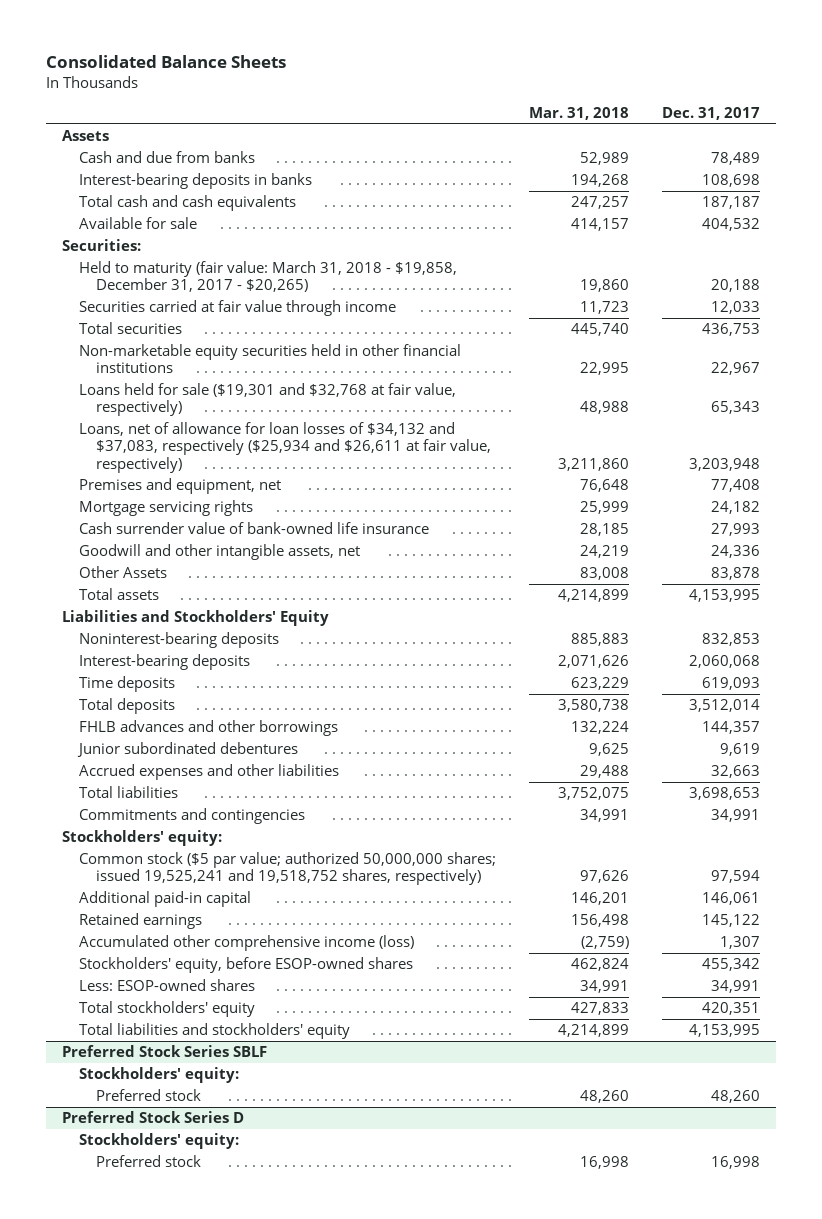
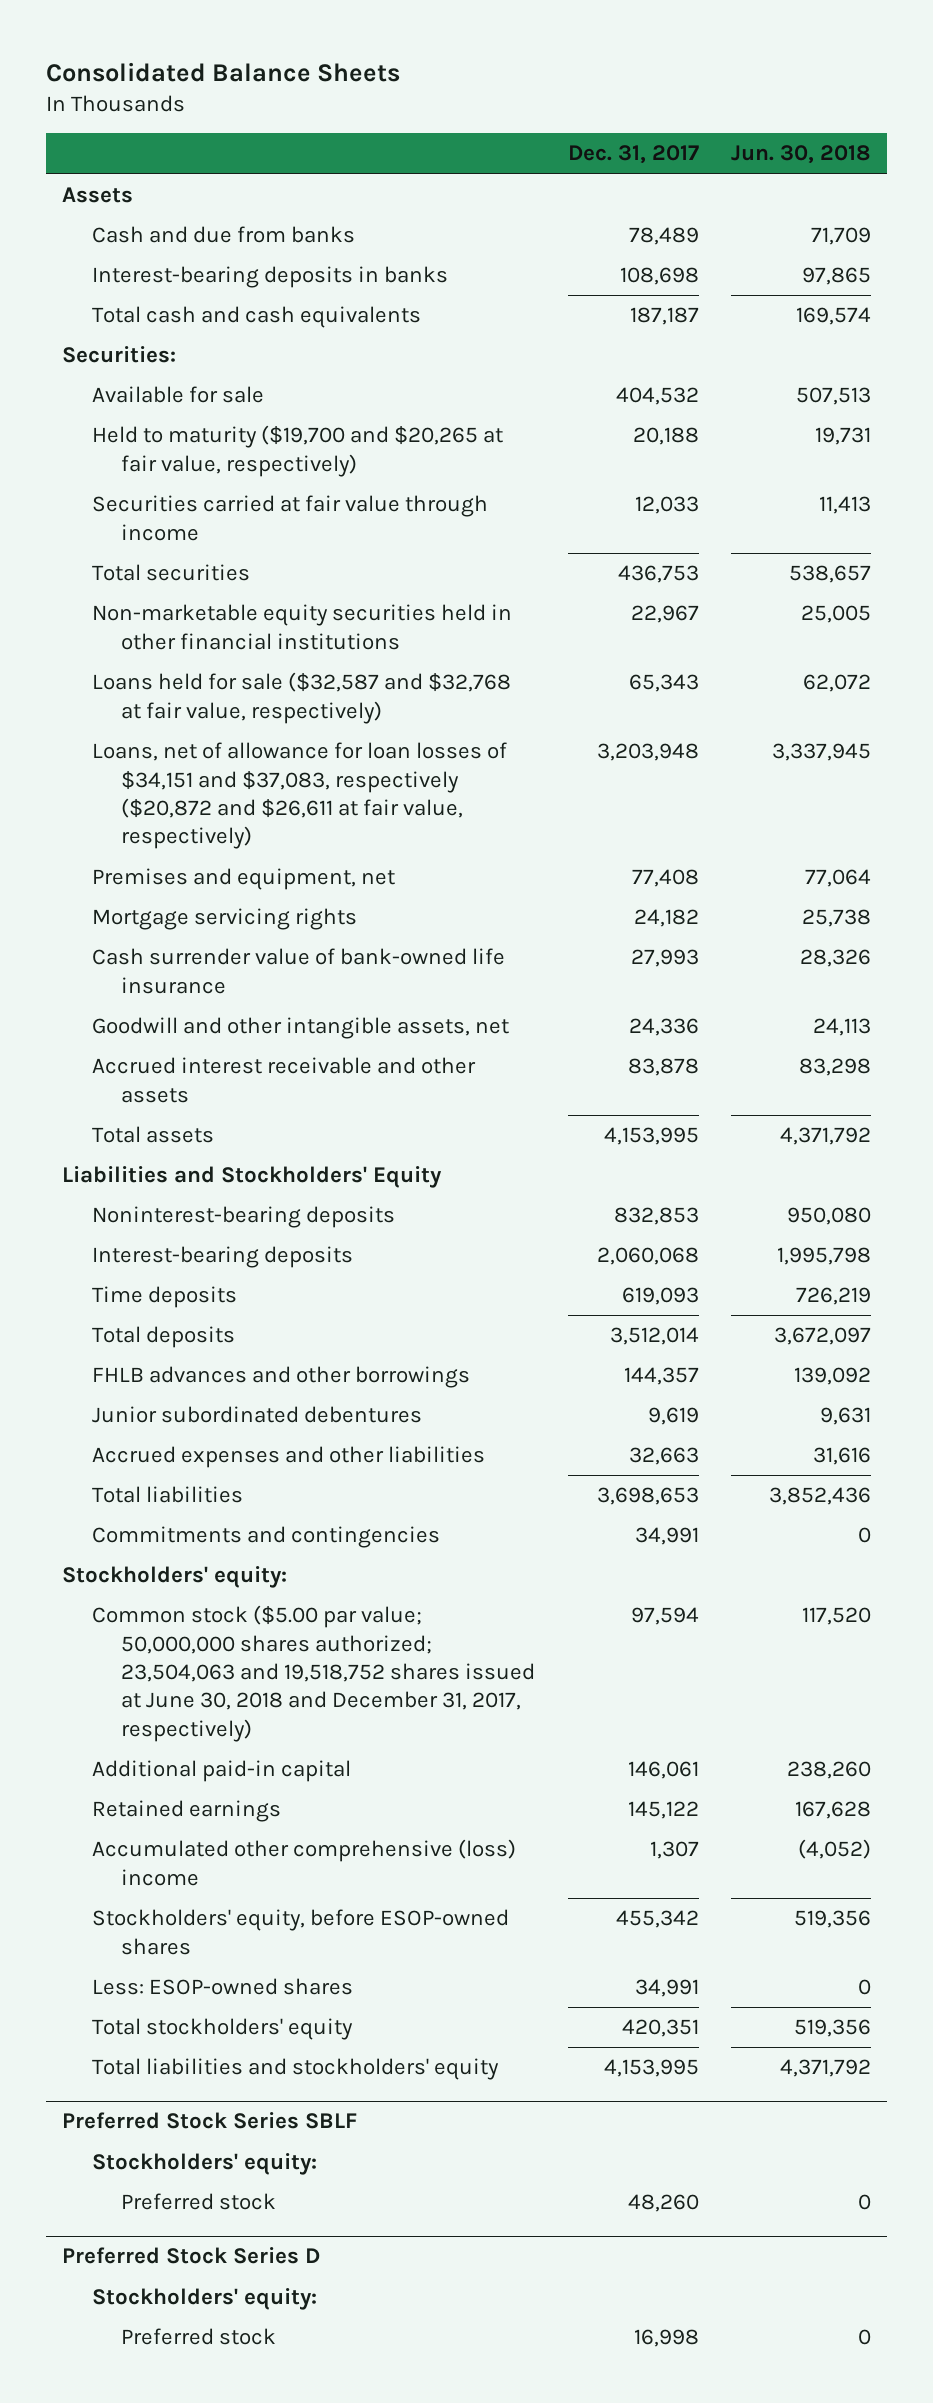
- | Mar. 31, 2018 | Dec. 31, 2017
+ | Dec. 31, 2017 | Jun. 30, 2018
- Held to maturity (fair value: March 31, 2018 - $19,858, December 31, 2017 - $20,265) | 19,860 | 20,188
moved down: Available for sale | 404,532 | 507,513
+ Held to maturity ($19,700 and $20,265 at fair value, respectively) | 20,188 | 19,731
- Loans held for sale ($19,301 and $32,768 at fair value, respectively) | 48,988 | 65,343
- Loans, net of allowance for loan losses of $34,132 and $37,083, respectively ($25,934 and $26,611 at fair value, respectively) | 3,211,860 | 3,203,948
+ Loans held for sale ($32,587 and $32,768 at fair value, respectively) | 65,343 | 62,072
+ Loans, net of allowance for loan losses of $34,151 and $37,083, respectively ($20,872 and $26,611 at fair value, respectively) | 3,203,948 | 3,337,945
- Other Assets | 83,008 | 83,878
+ Accrued interest receivable and other assets | 83,878 | 83,298
- Common stock ($5 par value; authorized 50,000,000 shares; issued 19,525,241 and 19,518,752 shares, respectively) | 97,626 | 97,594
+ Common stock ($5.00 par value; 50,000,000 shares authorized; 23,504,063 and 19,518,752 shares issued at June 30, 2018 and December 31, 2017, respectively) | 97,594 | 117,520
- Accumulated other comprehensive income (loss) | (2,759) | 1,307
+ Accumulated other comprehensive (loss) income | 1,307 | (4,052)

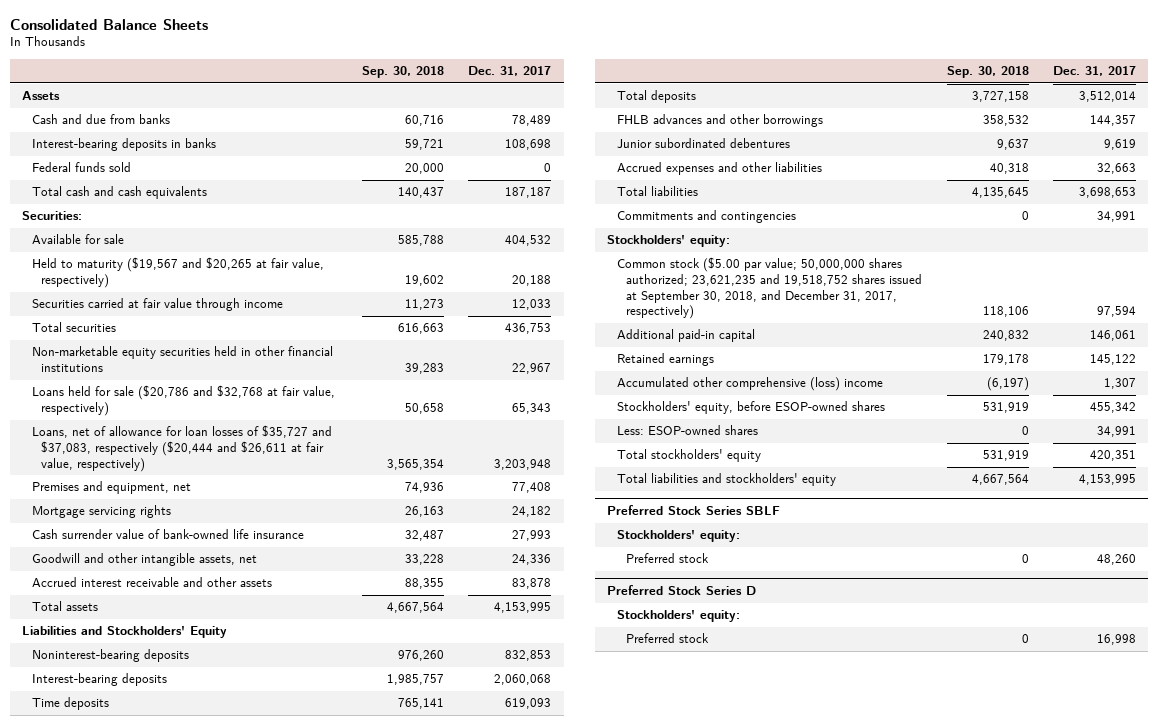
- | Dec. 31, 2017 | Jun. 30, 2018
+ | Sep. 30, 2018 | Dec. 31, 2017
+ Federal funds sold | 20,000 | 0
- Held to maturity ($19,700 and $20,265 at fair value, respectively) | 20,188 | 19,731
+ Held to maturity ($19,567 and $20,265 at fair value, respectively) | 19,602 | 20,188
- Loans held for sale ($32,587 and $32,768 at fair value, respectively) | 65,343 | 62,072
- Loans, net of allowance for loan losses of $34,151 and $37,083, respectively ($20,872 and $26,611 at fair value, respectively) | 3,203,948 | 3,337,945
+ Loans held for sale ($20,786 and $32,768 at fair value, respectively) | 50,658 | 65,343
+ Loans, net of allowance for loan losses of $35,727 and $37,083, respectively ($20,444 and $26,611 at fair value, respectively) | 3,565,354 | 3,203,948
- Common stock ($5.00 par value; 50,000,000 shares authorized; 23,504,063 and 19,518,752 shares issued at June 30, 2018 and December 31, 2017, respectively) | 97,594 | 117,520
+ Common stock ($5.00 par value; 50,000,000 shares authorized; 23,621,235 and 19,518,752 shares issued at September 30, 2018, and December 31, 2017, respectively) | 118,106 | 97,594

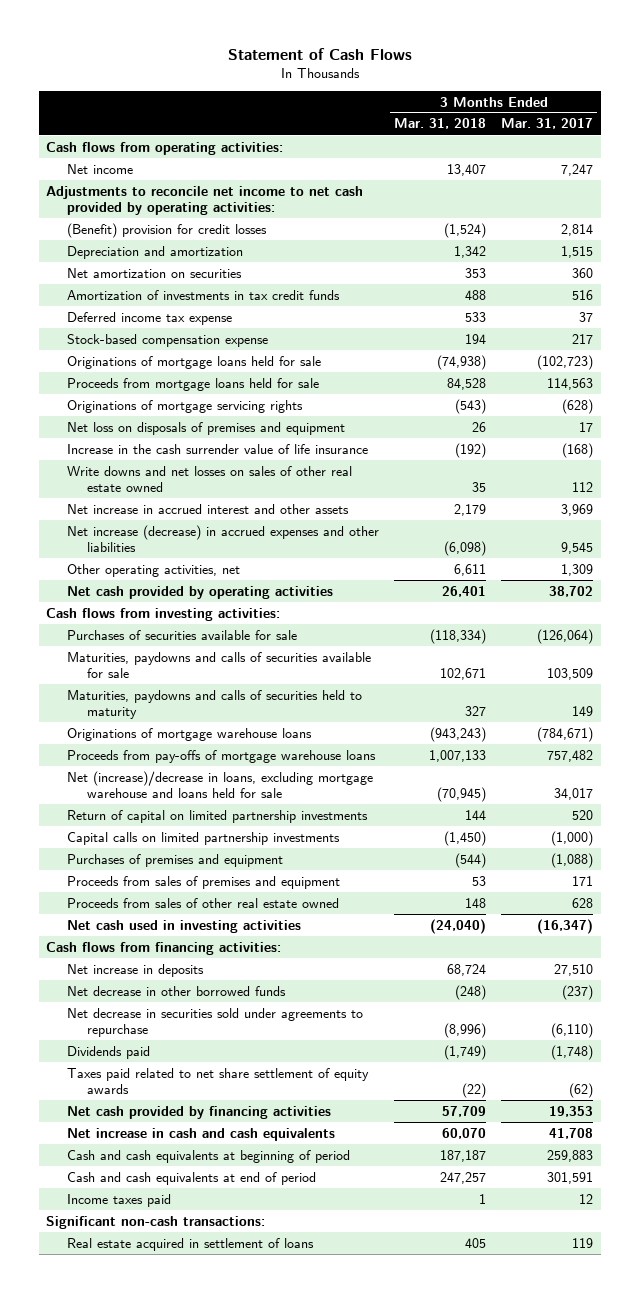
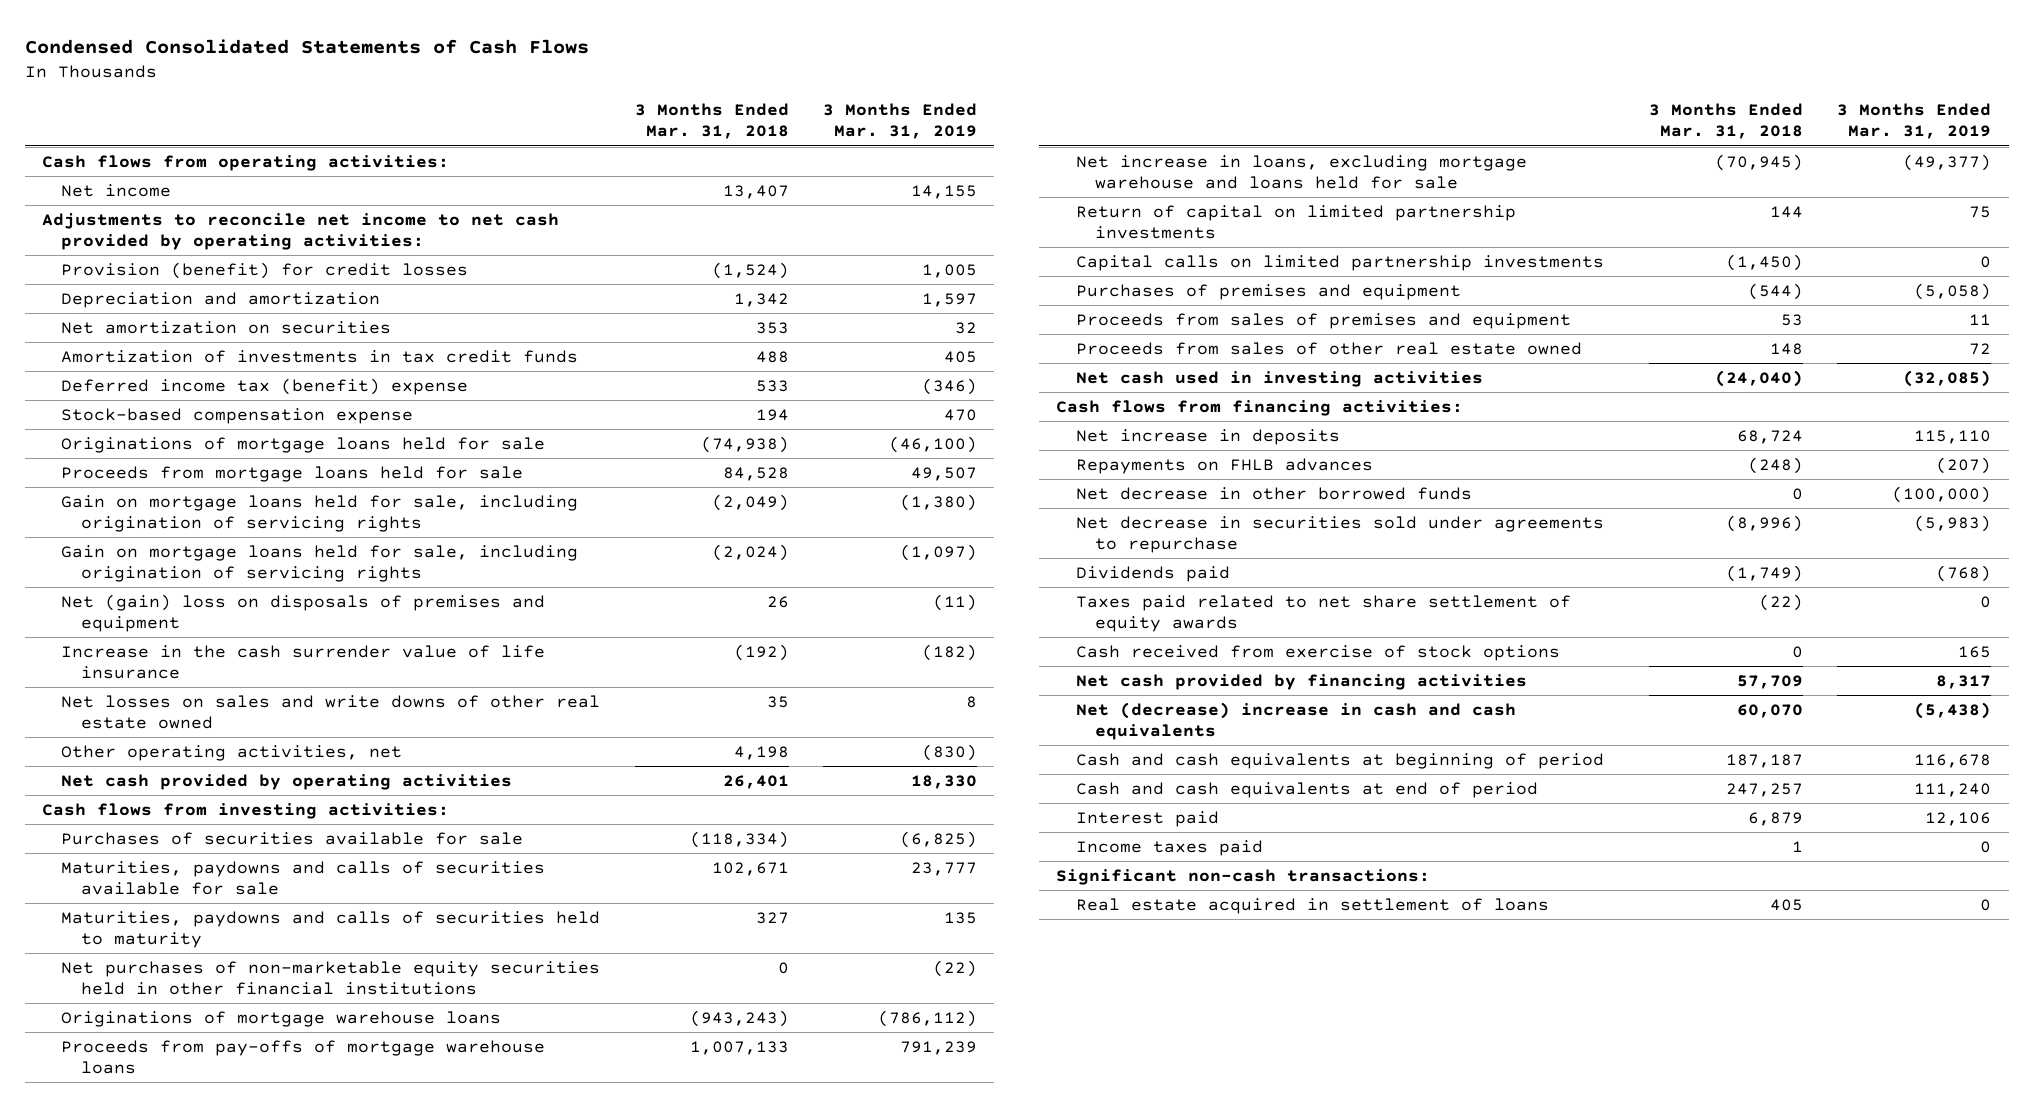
- Statement of Cash Flows
+ Condensed Consolidated Statements of Cash Flows
- | 3 Months Ended Mar. 31, 2018 | 3 Months Ended Mar. 31, 2017
+ | 3 Months Ended Mar. 31, 2018 | 3 Months Ended Mar. 31, 2019
- (Benefit) provision for credit losses | (1,524) | 2,814
+ Provision (benefit) for credit losses | (1,524) | 1,005
- Deferred income tax expense | 533 | 37
+ Deferred income tax (benefit) expense | 533 | (346)
- Originations of mortgage servicing rights | (543) | (628)
- Net loss on disposals of premises and equipment | 26 | 17
+ Gain on mortgage loans held for sale, including origination of servicing rights | (2,049) | (1,380)
+ Gain on mortgage loans held for sale, including origination of servicing rights | (2,024) | (1,097)
+ Net (gain) loss on disposals of premises and equipment | 26 | (11)
- Write downs and net losses on sales of other real estate owned | 35 | 112
- Net increase in accrued interest and other assets | 2,179 | 3,969
- Net increase (decrease) in accrued expenses and other liabilities | (6,098) | 9,545
- Other operating activities, net | 6,611 | 1,309
+ Net losses on sales and write downs of other real estate owned | 35 | 8
+ Other operating activities, net | 4,198 | (830)
+ Net purchases of non-marketable equity securities held in other financial institutions | 0 | (22)
- Net (increase)/decrease in loans, excluding mortgage warehouse and loans held for sale | (70,945) | 34,017
+ Net increase in loans, excluding mortgage warehouse and loans held for sale | (70,945) | (49,377)
- Net decrease in other borrowed funds | (248) | (237)
+ Repayments on FHLB advances | (248) | (207)
+ Net decrease in other borrowed funds | 0 | (100,000)
+ Cash received from exercise of stock options | 0 | 165
- Net increase in cash and cash equivalents | 60,070 | 41,708
+ Net (decrease) increase in cash and cash equivalents | 60,070 | (5,438)
+ Interest paid | 6,879 | 12,106

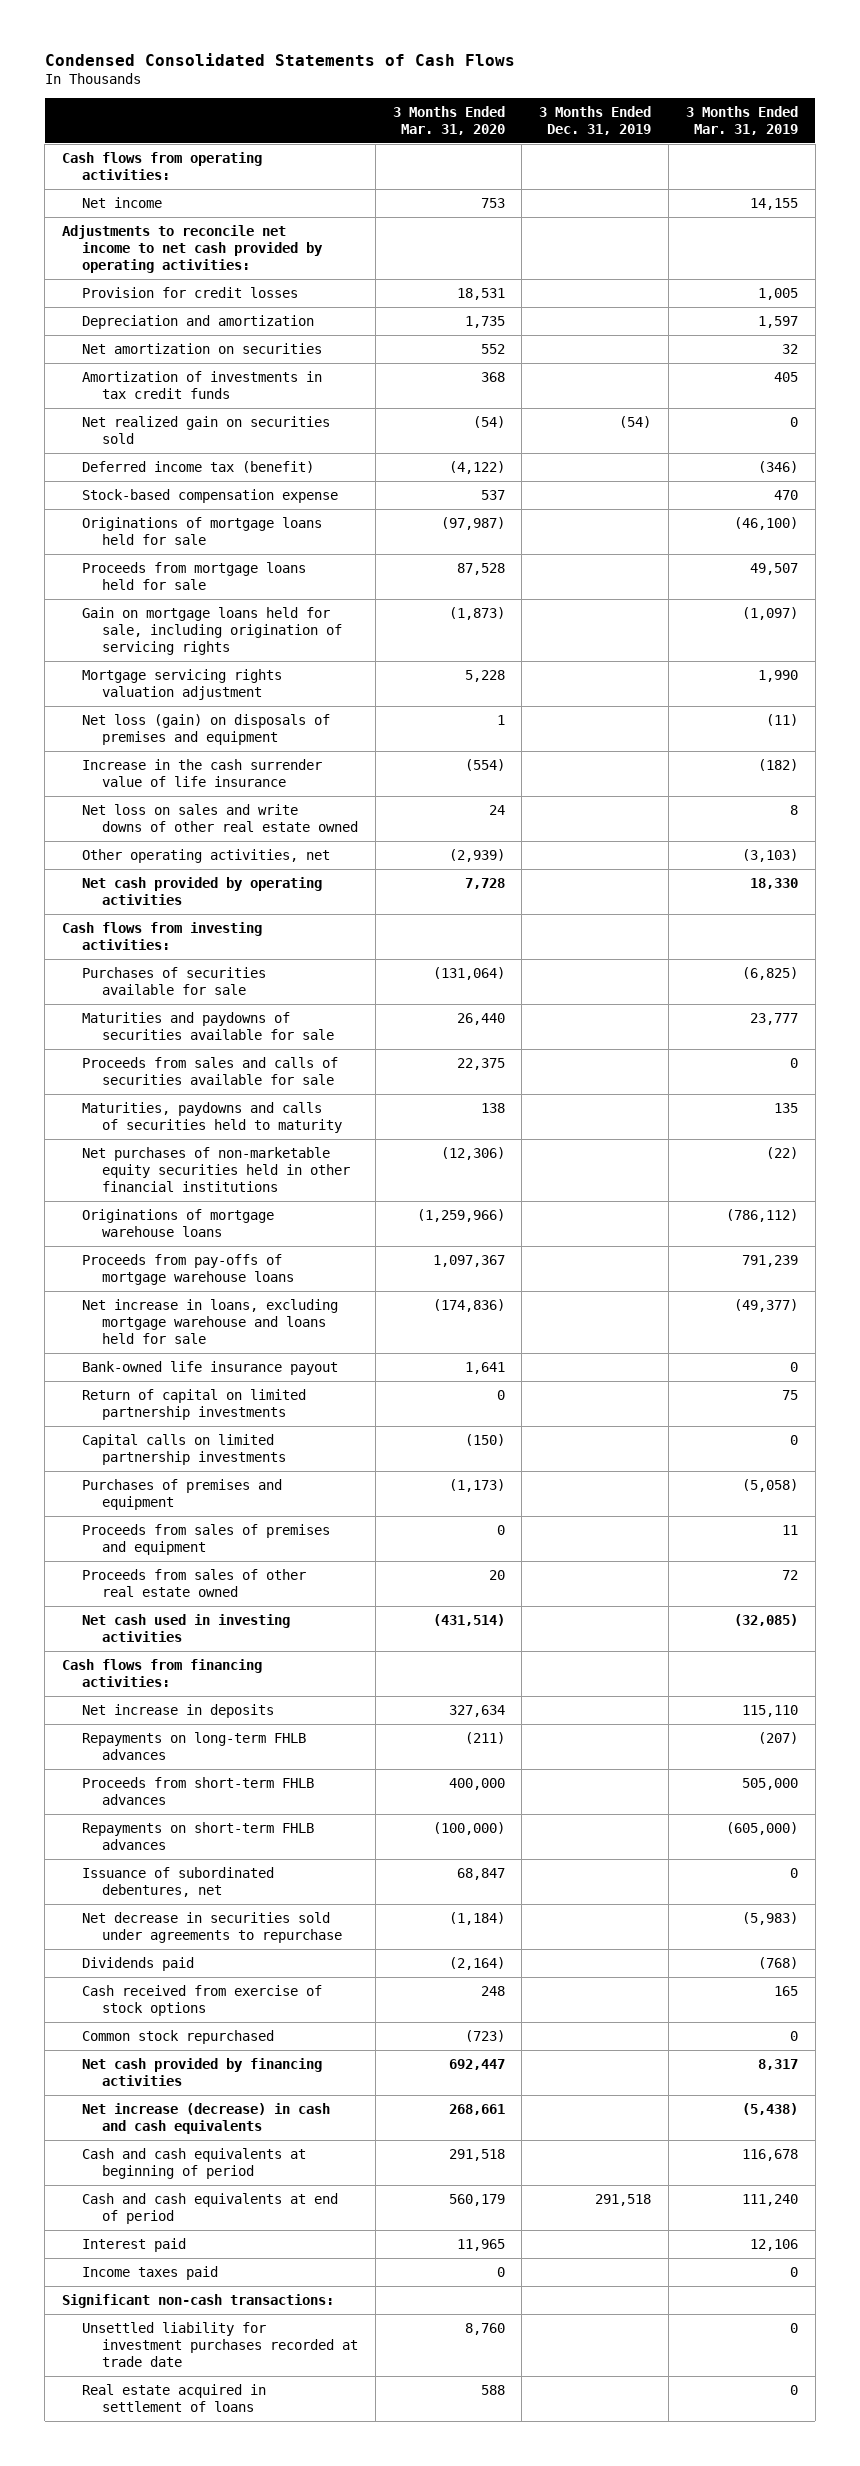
- | 3 Months Ended Mar. 31, 2018 | 3 Months Ended Mar. 31, 2019
+ | 3 Months Ended Mar. 31, 2020 | 3 Months Ended Dec. 31, 2019 | 3 Months Ended Mar. 31, 2019
- Provision (benefit) for credit losses | (1,524) | 1,005
+ Provision for credit losses | 18,531 | | 1,005
- Deferred income tax (benefit) expense | 533 | (346)
+ Net realized gain on securities sold | (54) | (54) | 0
+ Deferred income tax (benefit) | (4,122) | | (346)
- Gain on mortgage loans held for sale, including origination of servicing rights | (2,049) | (1,380)
- Net (gain) loss on disposals of premises and equipment | 26 | (11)
+ Mortgage servicing rights valuation adjustment | 5,228 | | 1,990
+ Net loss (gain) on disposals of premises and equipment | 1 | | (11)
- Net losses on sales and write downs of other real estate owned | 35 | 8
- Other operating activities, net | 4,198 | (830)
+ Net loss on sales and write downs of other real estate owned | 24 | | 8
+ Other operating activities, net | (2,939) | | (3,103)
- Maturities, paydowns and calls of securities available for sale | 102,671 | 23,777
+ Maturities and paydowns of securities available for sale | 26,440 | | 23,777
+ Proceeds from sales and calls of securities available for sale | 22,375 | | 0
+ Bank-owned life insurance payout | 1,641 | | 0
- Repayments on FHLB advances | (248) | (207)
- Net decrease in other borrowed funds | 0 | (100,000)
+ Repayments on long-term FHLB advances | (211) | | (207)
+ Proceeds from short-term FHLB advances | 400,000 | | 505,000
+ Repayments on short-term FHLB advances | (100,000) | | (605,000)
+ Issuance of subordinated debentures, net | 68,847 | | 0
- Taxes paid related to net share settlement of equity awards | (22) | 0
+ Common stock repurchased | (723) | | 0
- Net (decrease) increase in cash and cash equivalents | 60,070 | (5,438)
+ Net increase (decrease) in cash and cash equivalents | 268,661 | | (5,438)
+ Unsettled liability for investment purchases recorded at trade date | 8,760 | | 0

